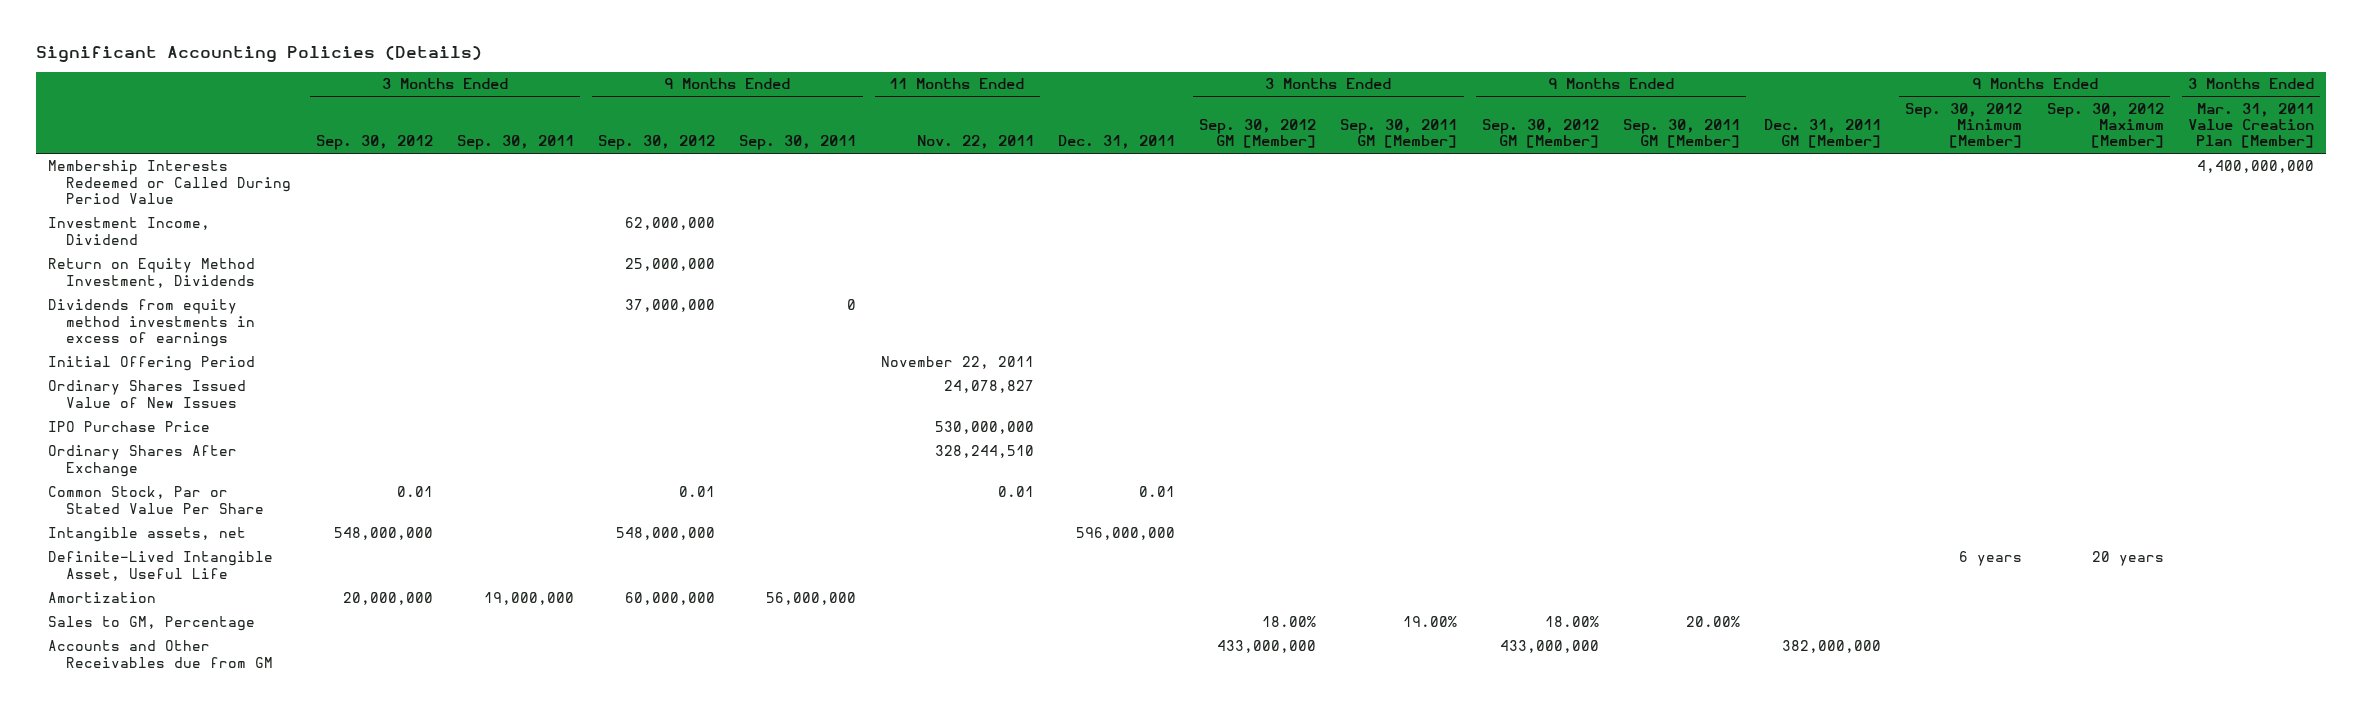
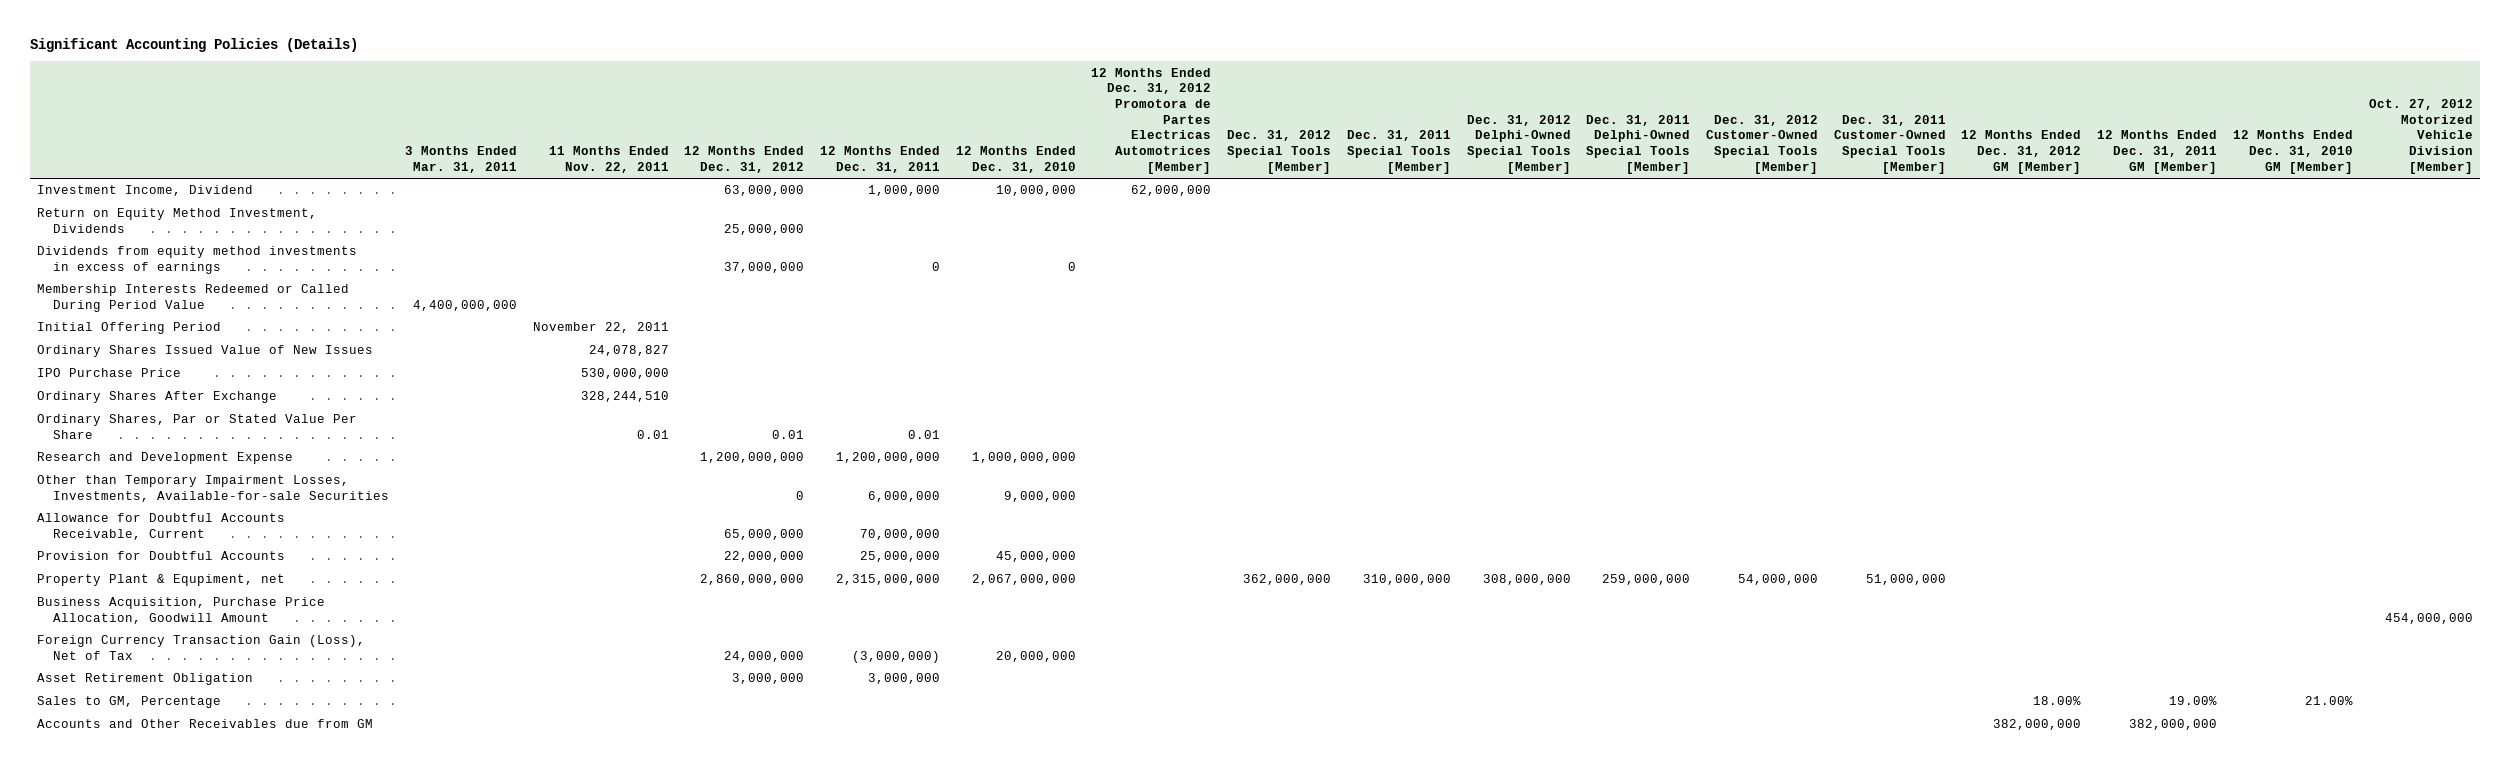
- | 3 Months Ended Sep. 30, 2012 | 3 Months Ended Sep. 30, 2011 | 9 Months Ended Sep. 30, 2012 | 9 Months Ended Sep. 30, 2011 | 11 Months Ended Nov. 22, 2011 | Dec. 31, 2011 | 3 Months Ended Sep. 30, 2012 GM [Member] | 3 Months Ended Sep. 30, 2011 GM [Member] | 9 Months Ended Sep. 30, 2012 GM [Member] | 9 Months Ended Sep. 30, 2011 GM [Member] | Dec. 31, 2011 GM [Member] | 9 Months Ended Sep. 30, 2012 Minimum [Member] | 9 Months Ended Sep. 30, 2012 Maximum [Member] | 3 Months Ended Mar. 31, 2011 Value Creation Plan [Member]
+ | 3 Months Ended Mar. 31, 2011 | 11 Months Ended Nov. 22, 2011 | 12 Months Ended Dec. 31, 2012 | 12 Months Ended Dec. 31, 2011 | 12 Months Ended Dec. 31, 2010 | 12 Months Ended Dec. 31, 2012 Promotora de Partes Electricas Automotrices [Member] | Dec. 31, 2012 Special Tools [Member] | Dec. 31, 2011 Special Tools [Member] | Dec. 31, 2012 Delphi-Owned Special Tools [Member] | Dec. 31, 2011 Delphi-Owned Special Tools [Member] | Dec. 31, 2012 Customer-Owned Special Tools [Member] | Dec. 31, 2011 Customer-Owned Special Tools [Member] | 12 Months Ended Dec. 31, 2012 GM [Member] | 12 Months Ended Dec. 31, 2011 GM [Member] | 12 Months Ended Dec. 31, 2010 GM [Member] | Oct. 27, 2012 Motorized Vehicle Division [Member]
moved down: Membership Interests Redeemed or Called During Period Value | 4,400,000,000 | | | | | | | | | | | | | | |
- Common Stock, Par or Stated Value Per Share | 0.01 | | 0.01 | | 0.01 | 0.01 | | | | | | | |
- Intangible assets, net | 548,000,000 | | 548,000,000 | | | 596,000,000 | | | | | | | |
- Definite-Lived Intangible Asset, Useful Life | | | | | | | | | | | | 6 years | 20 years |
- Amortization | 20,000,000 | 19,000,000 | 60,000,000 | 56,000,000 | | | | | | | | | |
+ Ordinary Shares, Par or Stated Value Per Share | | 0.01 | 0.01 | 0.01 | | | | | | | | | | | |
+ Research and Development Expense | | | 1,200,000,000 | 1,200,000,000 | 1,000,000,000 | | | | | | | | | | |
+ Other than Temporary Impairment Losses, Investments, Available-for-sale Securities | | | 0 | 6,000,000 | 9,000,000 | | | | | | | | | | |
+ Allowance for Doubtful Accounts Receivable, Current | | | 65,000,000 | 70,000,000 | | | | | | | | | | | |
+ Provision for Doubtful Accounts | | | 22,000,000 | 25,000,000 | 45,000,000 | | | | | | | | | | |
+ Property Plant & Equpiment, net | | | 2,860,000,000 | 2,315,000,000 | 2,067,000,000 | | 362,000,000 | 310,000,000 | 308,000,000 | 259,000,000 | 54,000,000 | 51,000,000 | | | |
+ Business Acquisition, Purchase Price Allocation, Goodwill Amount | | | | | | | | | | | | | | | | 454,000,000
+ Foreign Currency Transaction Gain (Loss), Net of Tax | | | 24,000,000 | (3,000,000) | 20,000,000 | | | | | | | | | | |
+ Asset Retirement Obligation | | | 3,000,000 | 3,000,000 | | | | | | | | | | | |

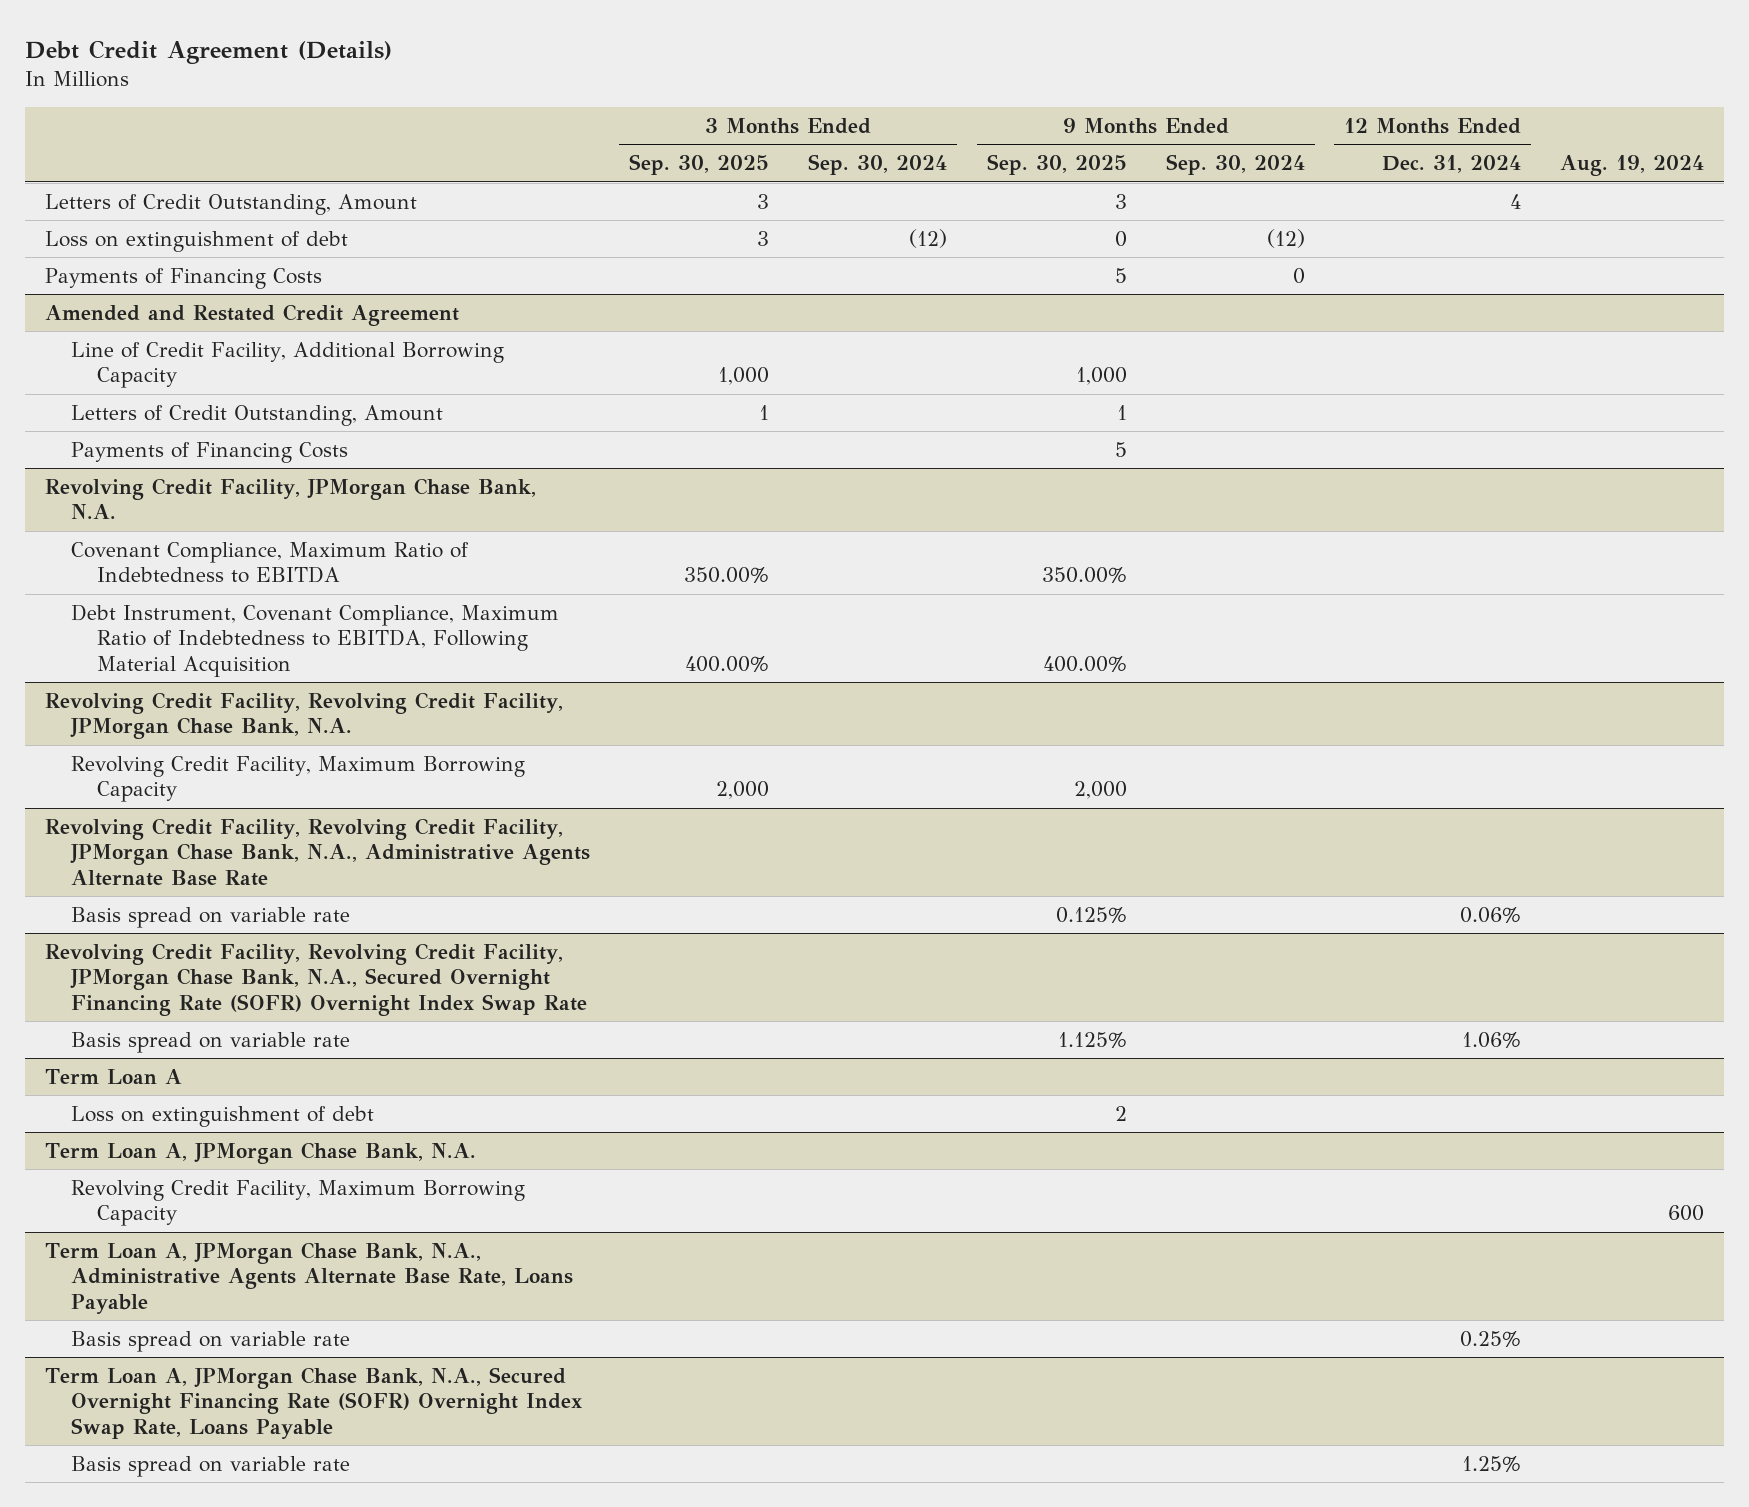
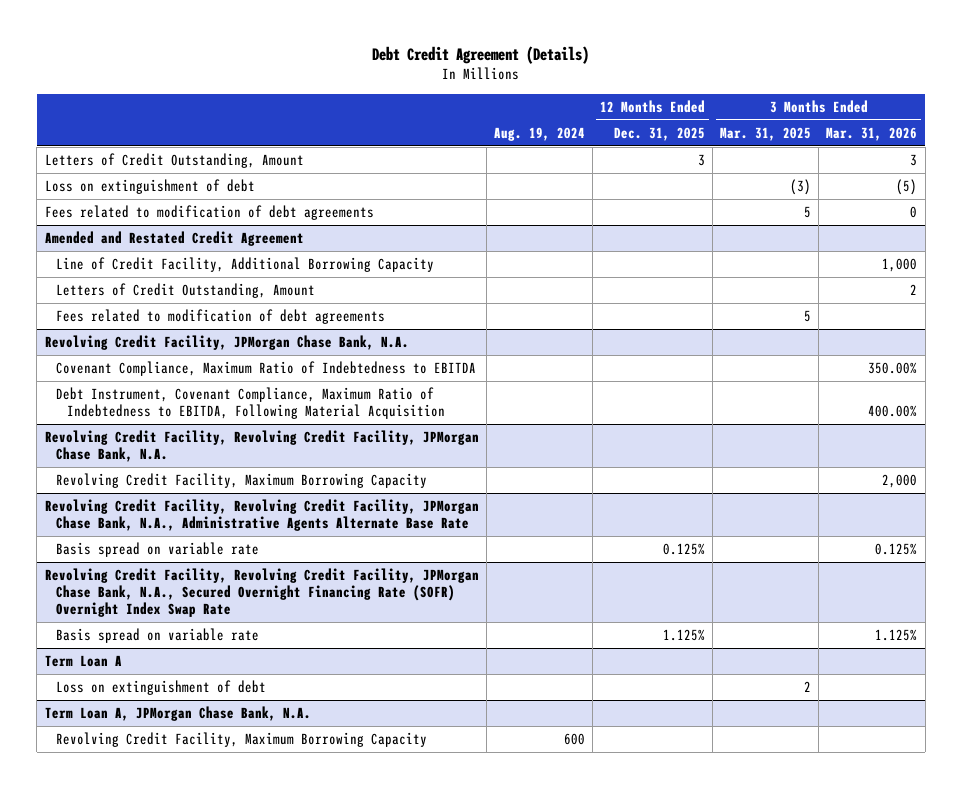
- | 3 Months Ended Sep. 30, 2025 | 3 Months Ended Sep. 30, 2024 | 9 Months Ended Sep. 30, 2025 | 9 Months Ended Sep. 30, 2024 | 12 Months Ended Dec. 31, 2024 | Aug. 19, 2024
+ | Aug. 19, 2024 | 12 Months Ended Dec. 31, 2025 | 3 Months Ended Mar. 31, 2025 | 3 Months Ended Mar. 31, 2026
- Payments of Financing Costs | | | 5 | 0 | |
+ Fees related to modification of debt agreements | | | 5 | 0
@ Amended and Restated Credit Agreement
- Payments of Financing Costs | | | 5 | | |
+ Fees related to modification of debt agreements | | | 5 |
- Term Loan A, JPMorgan Chase Bank, N.A., Administrative Agents Alternate Base Rate, Loans Payable
- Basis spread on variable rate | | | | | 0.25% |
- Term Loan A, JPMorgan Chase Bank, N.A., Secured Overnight Financing Rate (SOFR) Overnight Index Swap Rate, Loans Payable
- Basis spread on variable rate | | | | | 1.25% |

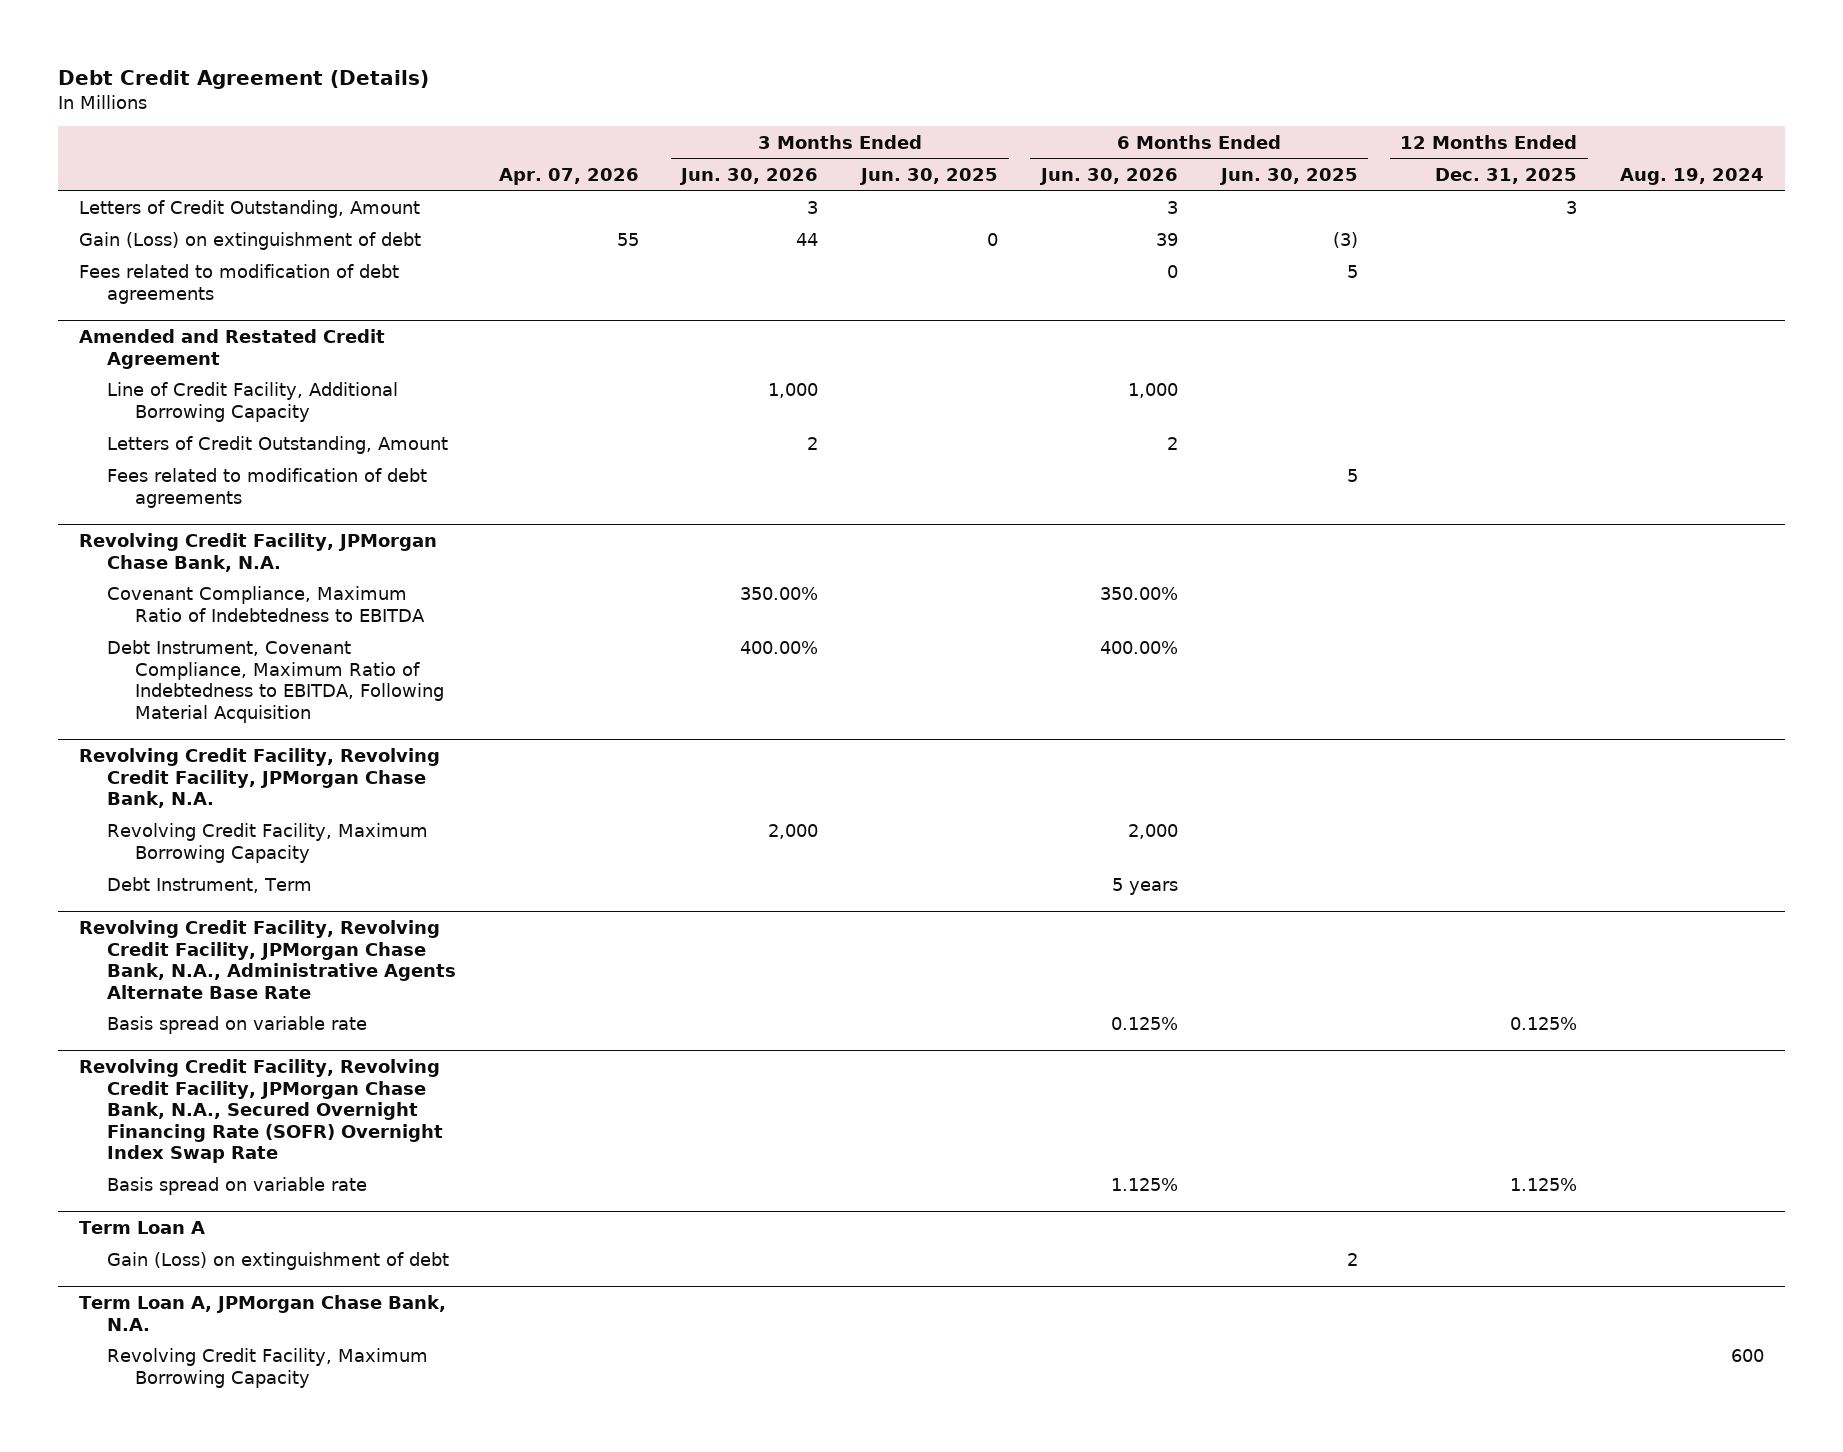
- | Aug. 19, 2024 | 12 Months Ended Dec. 31, 2025 | 3 Months Ended Mar. 31, 2025 | 3 Months Ended Mar. 31, 2026
+ | Apr. 07, 2026 | 3 Months Ended Jun. 30, 2026 | 3 Months Ended Jun. 30, 2025 | 6 Months Ended Jun. 30, 2026 | 6 Months Ended Jun. 30, 2025 | 12 Months Ended Dec. 31, 2025 | Aug. 19, 2024
- Loss on extinguishment of debt | | | (3) | (5)
+ Gain (Loss) on extinguishment of debt | 55 | 44 | 0 | 39 | (3) | |
@ Revolving Credit Facility, Revolving Credit Facility, JPMorgan Chase Bank, N.A.
+ Debt Instrument, Term | | | | 5 years | | |
@ Term Loan A
- Loss on extinguishment of debt | | | 2 |
+ Gain (Loss) on extinguishment of debt | | | | | 2 | |

